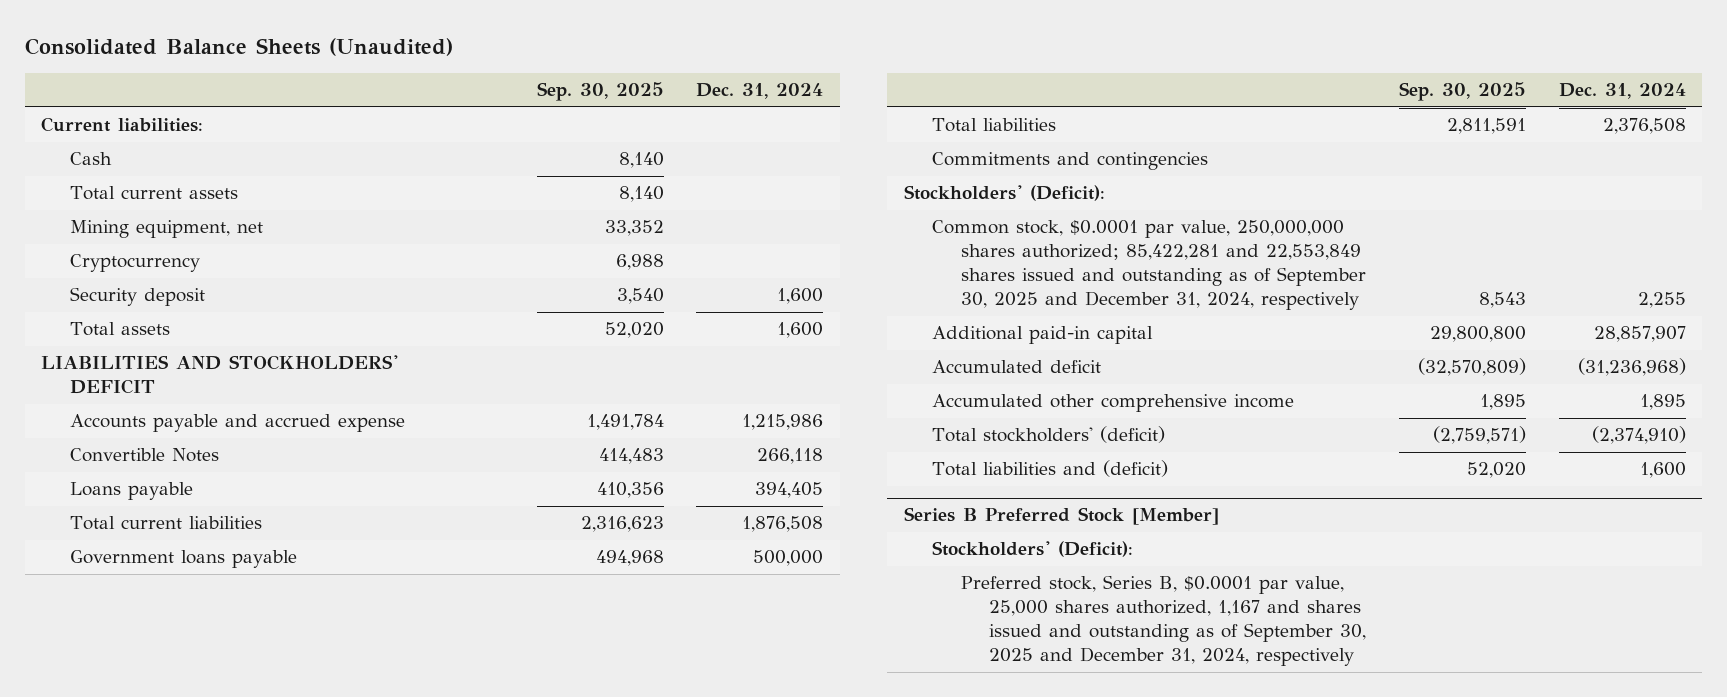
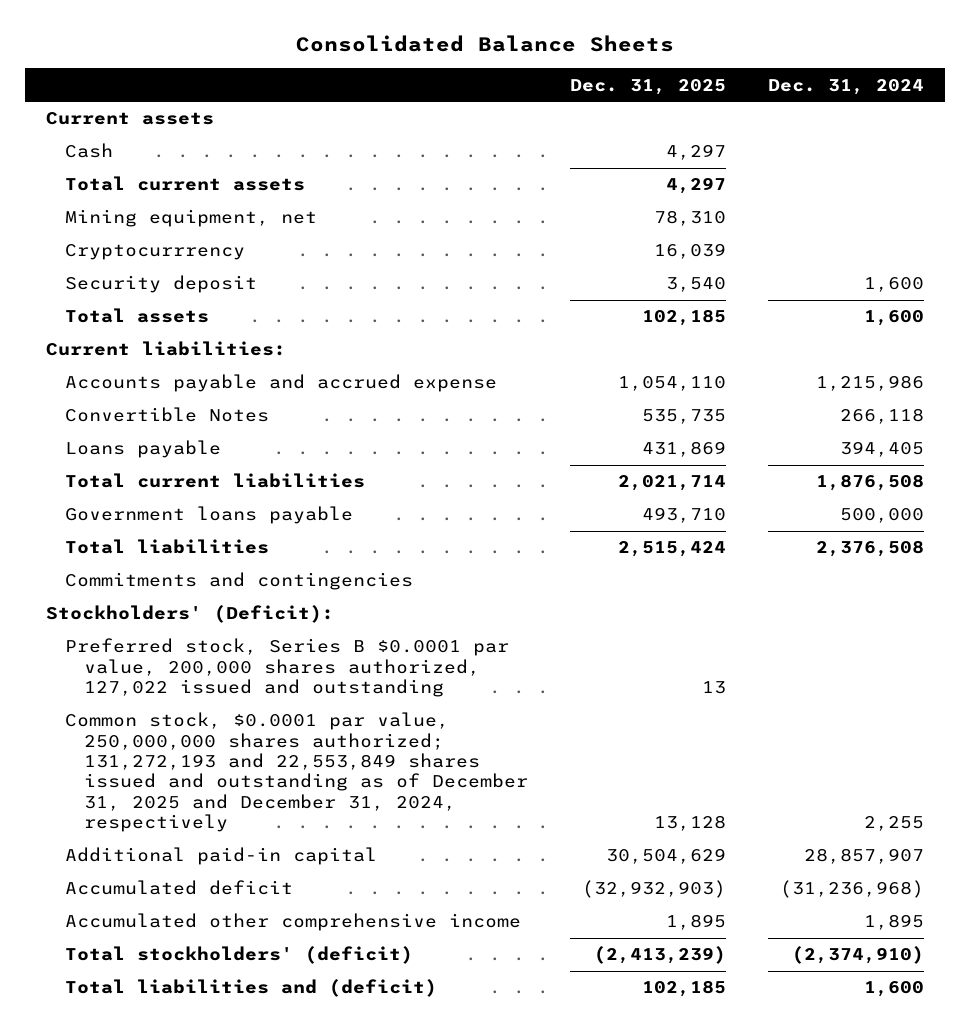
- Consolidated Balance Sheets (Unaudited)
+ Consolidated Balance Sheets
- | Sep. 30, 2025 | Dec. 31, 2024
+ | Dec. 31, 2025 | Dec. 31, 2024
+ Current assets
- Cryptocurrency | 6,988 |
+ Cryptocurrrency | 16,039 |
- LIABILITIES AND STOCKHOLDERS' DEFICIT
moved down: Current liabilities:
- Common stock, $0.0001 par value, 250,000,000 shares authorized; 85,422,281 and 22,553,849 shares issued and outstanding as of September 30, 2025 and December 31, 2024, respectively | 8,543 | 2,255
+ Preferred stock, Series B $0.0001 par value, 200,000 shares authorized, 127,022 issued and outstanding | 13 |
+ Common stock, $0.0001 par value, 250,000,000 shares authorized; 131,272,193 and 22,553,849 shares issued and outstanding as of December 31, 2025 and December 31, 2024, respectively | 13,128 | 2,255
- Series B Preferred Stock [Member]
- Stockholders' (Deficit):
- Preferred stock, Series B, $0.0001 par value, 25,000 shares authorized, 1,167 and shares issued and outstanding as of September 30, 2025 and December 31, 2024, respectively

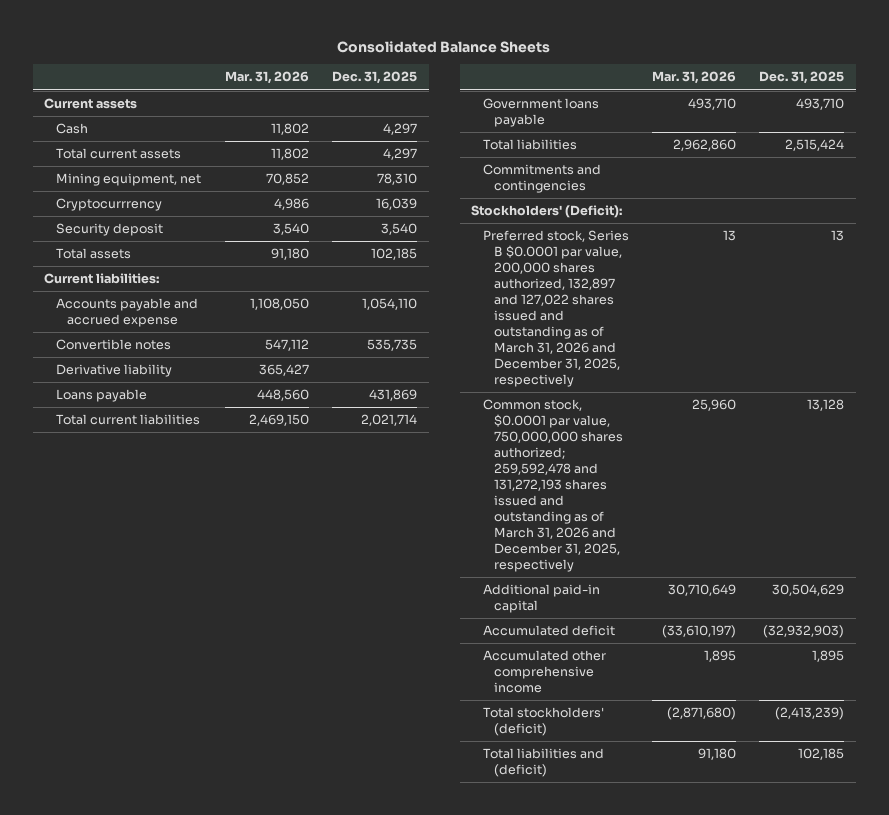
- | Dec. 31, 2025 | Dec. 31, 2024
+ | Mar. 31, 2026 | Dec. 31, 2025
- Convertible Notes | 535,735 | 266,118
+ Convertible notes | 547,112 | 535,735
+ Derivative liability | 365,427 |
- Preferred stock, Series B $0.0001 par value, 200,000 shares authorized, 127,022 issued and outstanding | 13 |
- Common stock, $0.0001 par value, 250,000,000 shares authorized; 131,272,193 and 22,553,849 shares issued and outstanding as of December 31, 2025 and December 31, 2024, respectively | 13,128 | 2,255
+ Preferred stock, Series B $0.0001 par value, 200,000 shares authorized, 132,897 and 127,022 shares issued and outstanding as of March 31, 2026 and December 31, 2025, respectively | 13 | 13
+ Common stock, $0.0001 par value, 750,000,000 shares authorized; 259,592,478 and 131,272,193 shares issued and outstanding as of March 31, 2026 and December 31, 2025, respectively | 25,960 | 13,128

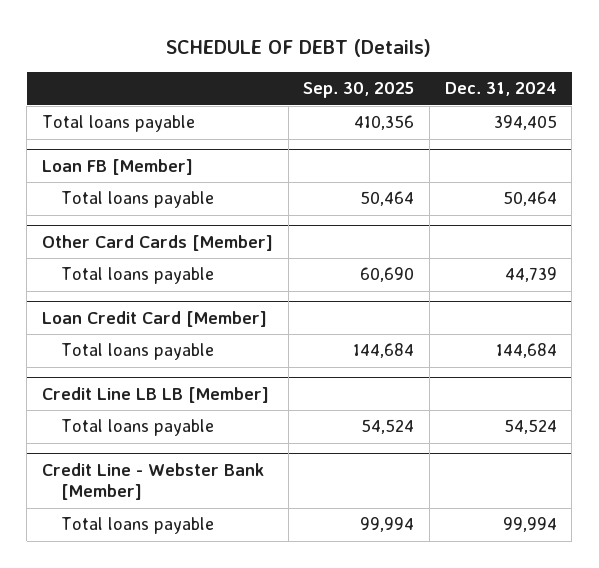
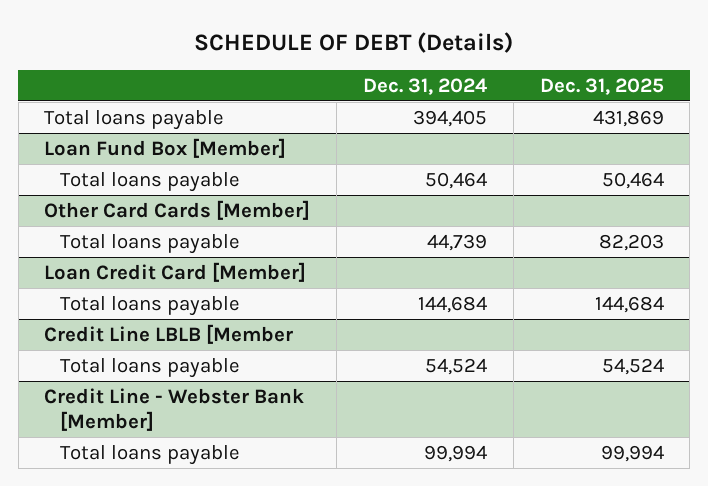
- | Sep. 30, 2025 | Dec. 31, 2024
+ | Dec. 31, 2024 | Dec. 31, 2025
- Loan FB [Member]
+ Loan Fund Box [Member]
- Credit Line LB LB [Member]
+ Credit Line LBLB [Member

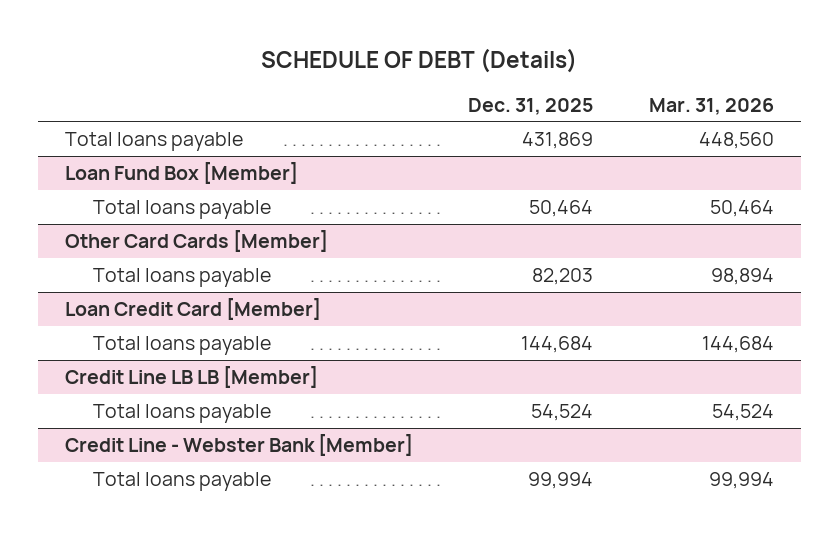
- | Dec. 31, 2024 | Dec. 31, 2025
+ | Dec. 31, 2025 | Mar. 31, 2026
- Credit Line LBLB [Member
+ Credit Line LB LB [Member]

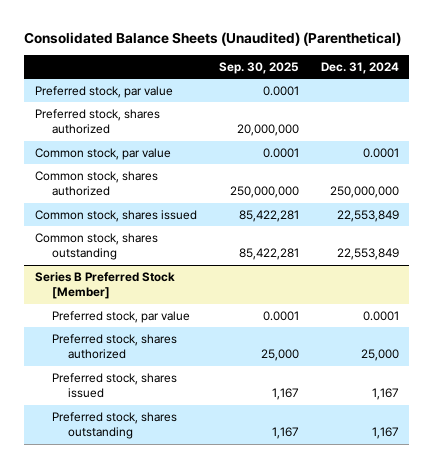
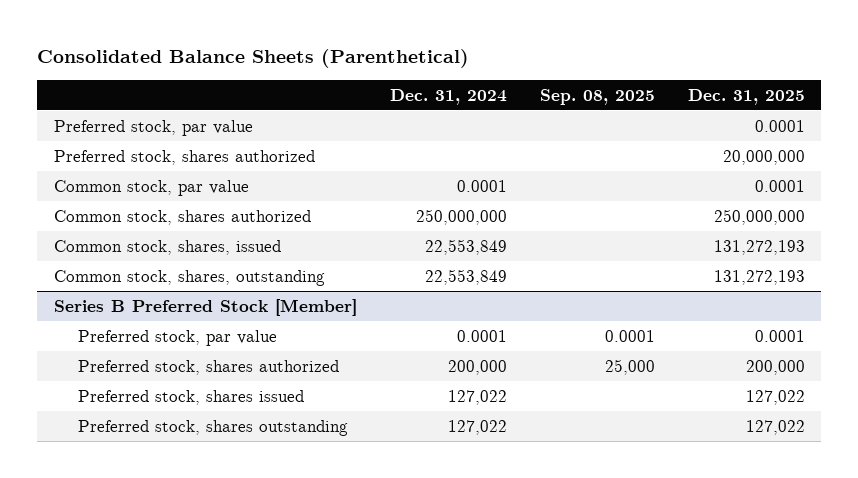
- Consolidated Balance Sheets (Unaudited) (Parenthetical)
+ Consolidated Balance Sheets (Parenthetical)
- | Sep. 30, 2025 | Dec. 31, 2024
+ | Dec. 31, 2024 | Sep. 08, 2025 | Dec. 31, 2025
- Common stock, shares issued | 85,422,281 | 22,553,849
- Common stock, shares outstanding | 85,422,281 | 22,553,849
+ Common stock, shares, issued | 22,553,849 | | 131,272,193
+ Common stock, shares, outstanding | 22,553,849 | | 131,272,193
@ Series B Preferred Stock [Member]
- Preferred stock, shares authorized | 25,000 | 25,000
- Preferred stock, shares issued | 1,167 | 1,167
- Preferred stock, shares outstanding | 1,167 | 1,167
+ Preferred stock, shares authorized | 200,000 | 25,000 | 200,000
+ Preferred stock, shares issued | 127,022 | | 127,022
+ Preferred stock, shares outstanding | 127,022 | | 127,022

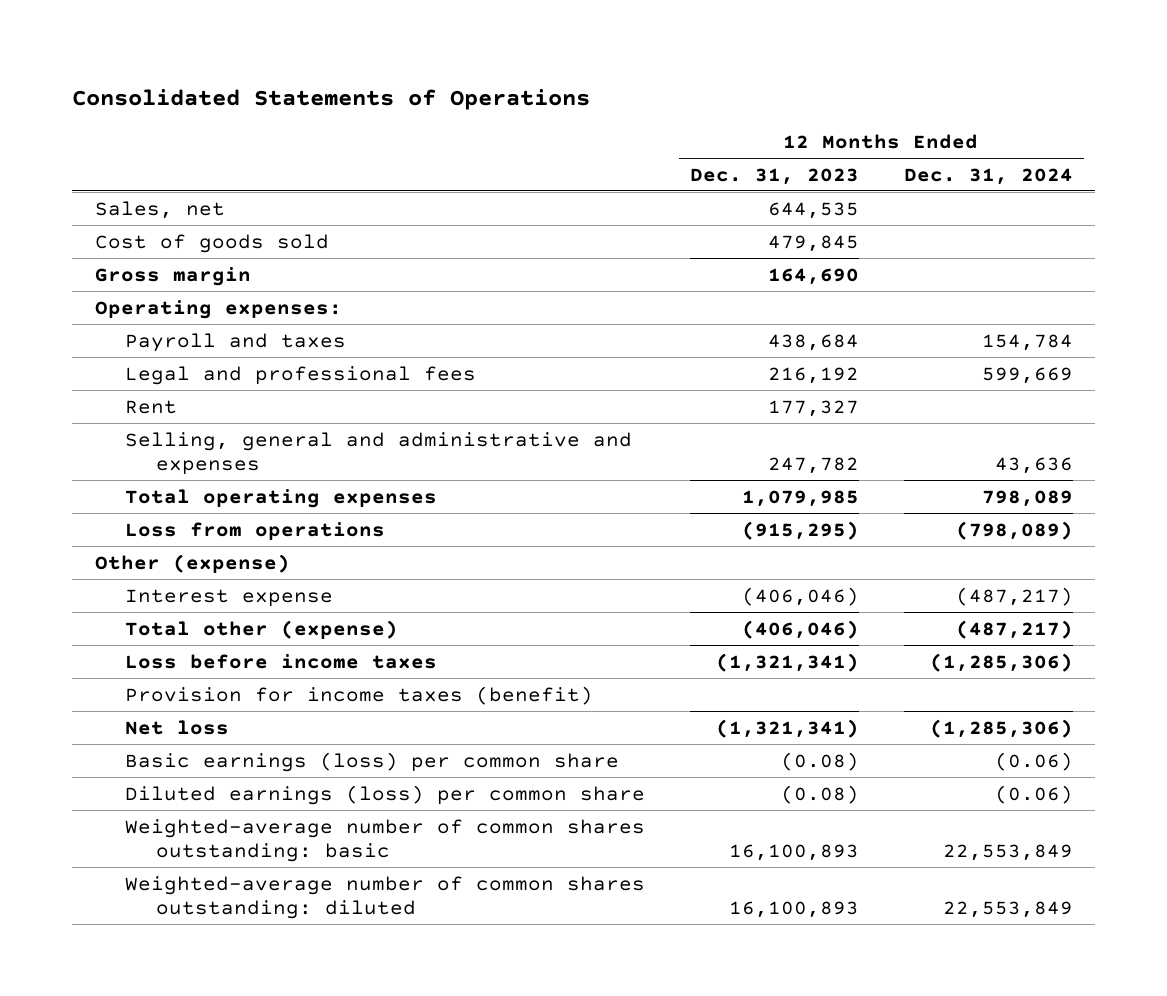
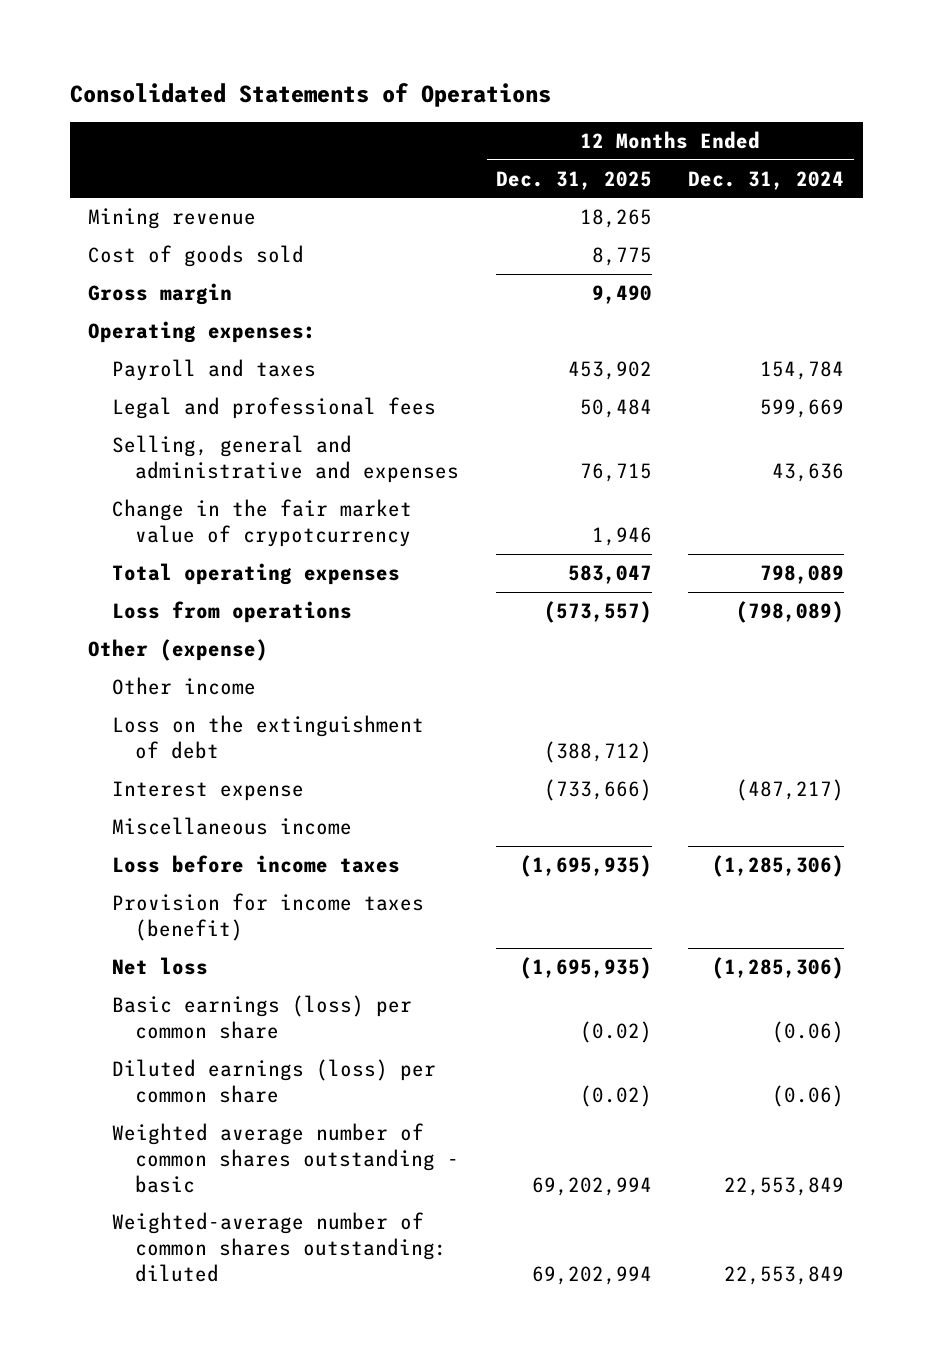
- | 12 Months Ended Dec. 31, 2023 | 12 Months Ended Dec. 31, 2024
+ | 12 Months Ended Dec. 31, 2025 | 12 Months Ended Dec. 31, 2024
- Sales, net | 644,535 |
+ Mining revenue | 18,265 |
- Rent | 177,327 |
+ Change in the fair market value of crypotcurrency | 1,946 |
+ Other income
+ Loss on the extinguishment of debt | (388,712) |
- Total other (expense) | (406,046) | (487,217)
+ Miscellaneous income
- Weighted-average number of common shares outstanding: basic | 16,100,893 | 22,553,849
+ Weighted average number of common shares outstanding - basic | 69,202,994 | 22,553,849

